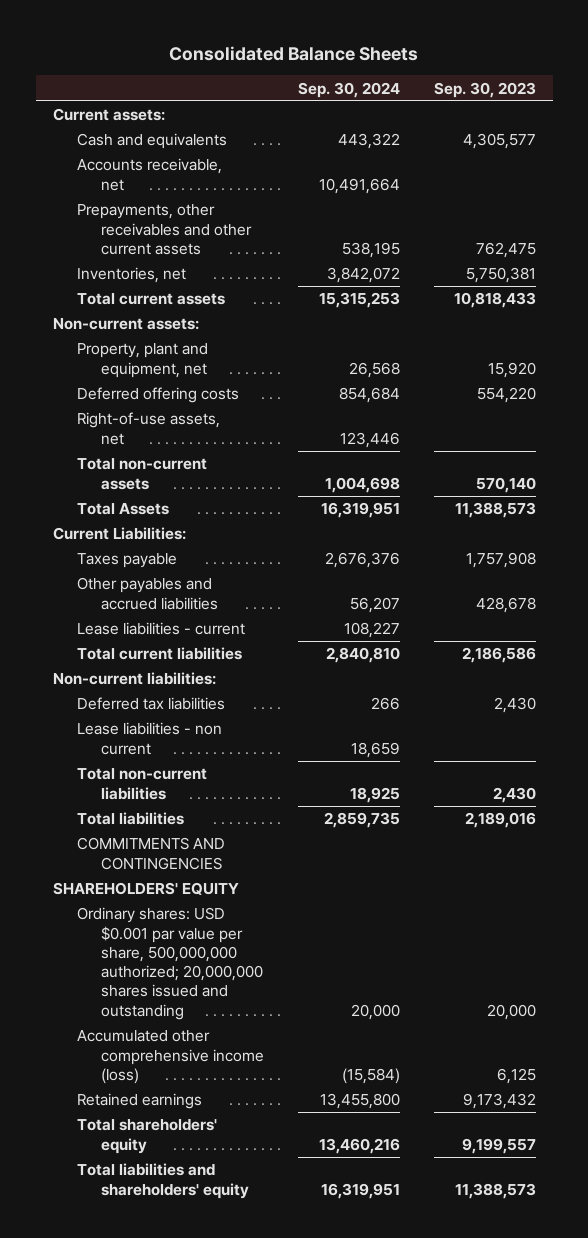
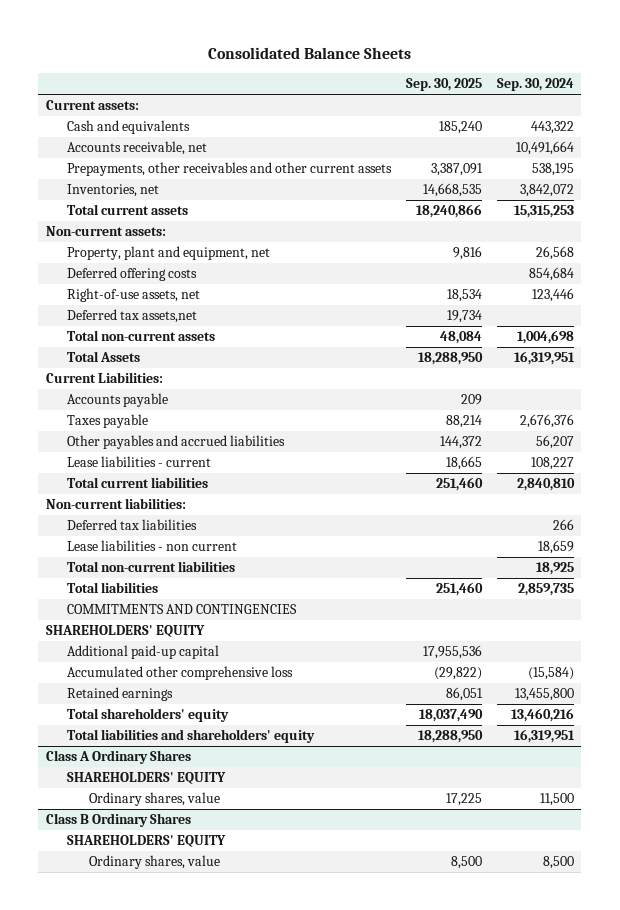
- | Sep. 30, 2024 | Sep. 30, 2023
+ | Sep. 30, 2025 | Sep. 30, 2024
+ Deferred tax assets,net | 19,734 |
+ Accounts payable | 209 |
- Ordinary shares: USD $0.001 par value per share, 500,000,000 authorized; 20,000,000 shares issued and outstanding | 20,000 | 20,000
- Accumulated other comprehensive income (loss) | (15,584) | 6,125
+ Additional paid-up capital | 17,955,536 |
+ Accumulated other comprehensive loss | (29,822) | (15,584)
+ Class A Ordinary Shares
+ SHAREHOLDERS' EQUITY
+ Ordinary shares, value | 17,225 | 11,500
+ Class B Ordinary Shares
+ SHAREHOLDERS' EQUITY
+ Ordinary shares, value | 8,500 | 8,500

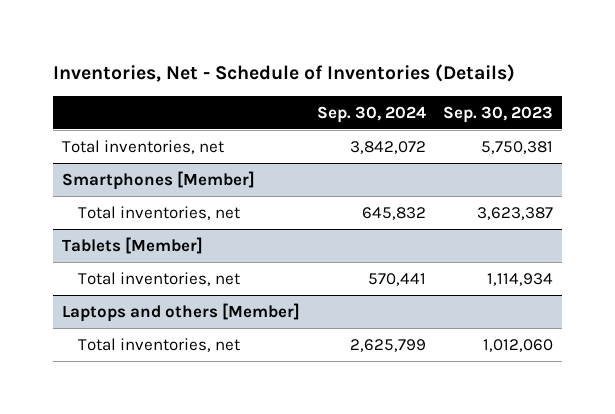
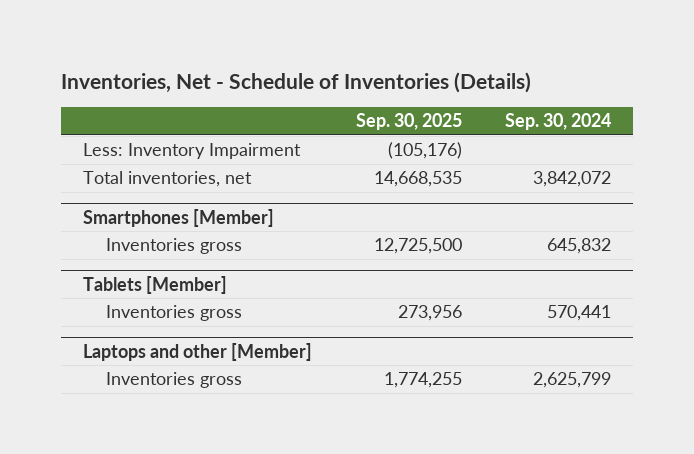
- | Sep. 30, 2024 | Sep. 30, 2023
+ | Sep. 30, 2025 | Sep. 30, 2024
+ Less: Inventory Impairment | (105,176) |
@ Smartphones [Member]
- Total inventories, net | 645,832 | 3,623,387
+ Inventories gross | 12,725,500 | 645,832
@ Tablets [Member]
- Total inventories, net | 570,441 | 1,114,934
- Laptops and others [Member]
- Total inventories, net | 2,625,799 | 1,012,060
@ Tablets [Member]
+ Inventories gross | 273,956 | 570,441
+ Laptops and other [Member]
+ Inventories gross | 1,774,255 | 2,625,799

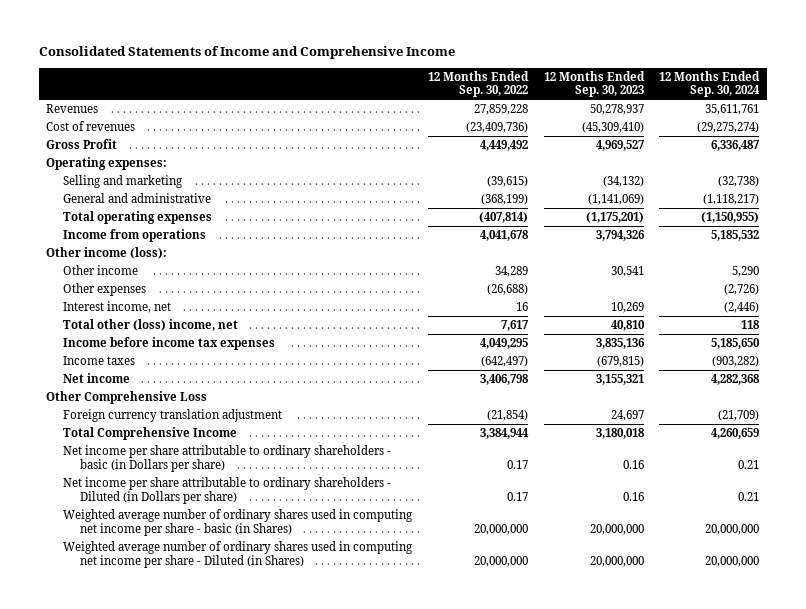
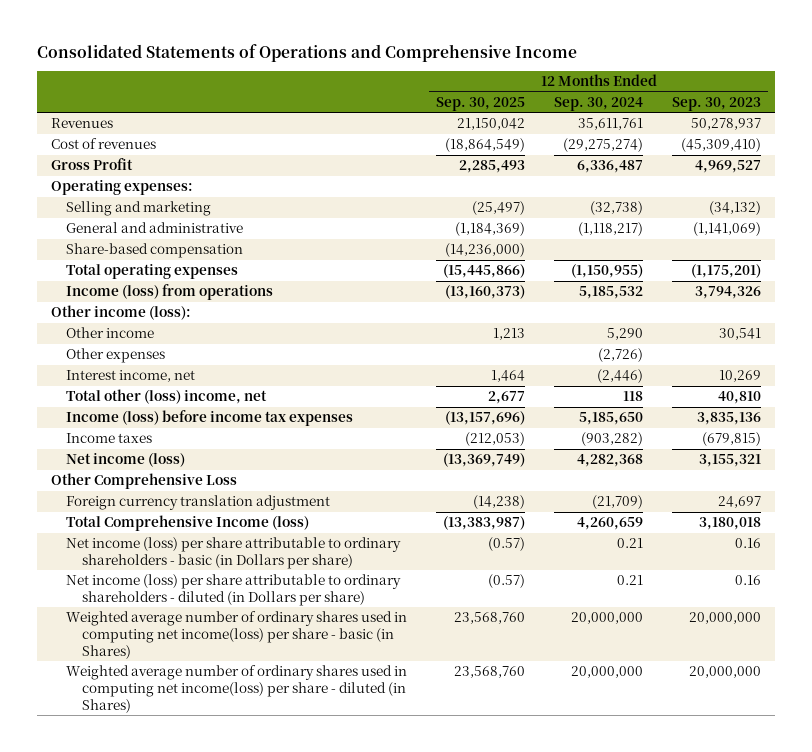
- Consolidated Statements of Income and Comprehensive Income
+ Consolidated Statements of Operations and Comprehensive Income
- | 12 Months Ended Sep. 30, 2022 | 12 Months Ended Sep. 30, 2023 | 12 Months Ended Sep. 30, 2024
+ | 12 Months Ended Sep. 30, 2025 | 12 Months Ended Sep. 30, 2024 | 12 Months Ended Sep. 30, 2023
+ Share-based compensation | (14,236,000) | |
- Income from operations | 4,041,678 | 3,794,326 | 5,185,532
+ Income (loss) from operations | (13,160,373) | 5,185,532 | 3,794,326
- Income before income tax expenses | 4,049,295 | 3,835,136 | 5,185,650
+ Income (loss) before income tax expenses | (13,157,696) | 5,185,650 | 3,835,136
- Net income | 3,406,798 | 3,155,321 | 4,282,368
+ Net income (loss) | (13,369,749) | 4,282,368 | 3,155,321
- Total Comprehensive Income | 3,384,944 | 3,180,018 | 4,260,659
- Net income per share attributable to ordinary shareholders - basic (in Dollars per share) | 0.17 | 0.16 | 0.21
- Net income per share attributable to ordinary shareholders - Diluted (in Dollars per share) | 0.17 | 0.16 | 0.21
- Weighted average number of ordinary shares used in computing net income per share - basic (in Shares) | 20,000,000 | 20,000,000 | 20,000,000
- Weighted average number of ordinary shares used in computing net income per share - Diluted (in Shares) | 20,000,000 | 20,000,000 | 20,000,000
+ Total Comprehensive Income (loss) | (13,383,987) | 4,260,659 | 3,180,018
+ Net income (loss) per share attributable to ordinary shareholders - basic (in Dollars per share) | (0.57) | 0.21 | 0.16
+ Net income (loss) per share attributable to ordinary shareholders - diluted (in Dollars per share) | (0.57) | 0.21 | 0.16
+ Weighted average number of ordinary shares used in computing net income(loss) per share - basic (in Shares) | 23,568,760 | 20,000,000 | 20,000,000
+ Weighted average number of ordinary shares used in computing net income(loss) per share - diluted (in Shares) | 23,568,760 | 20,000,000 | 20,000,000

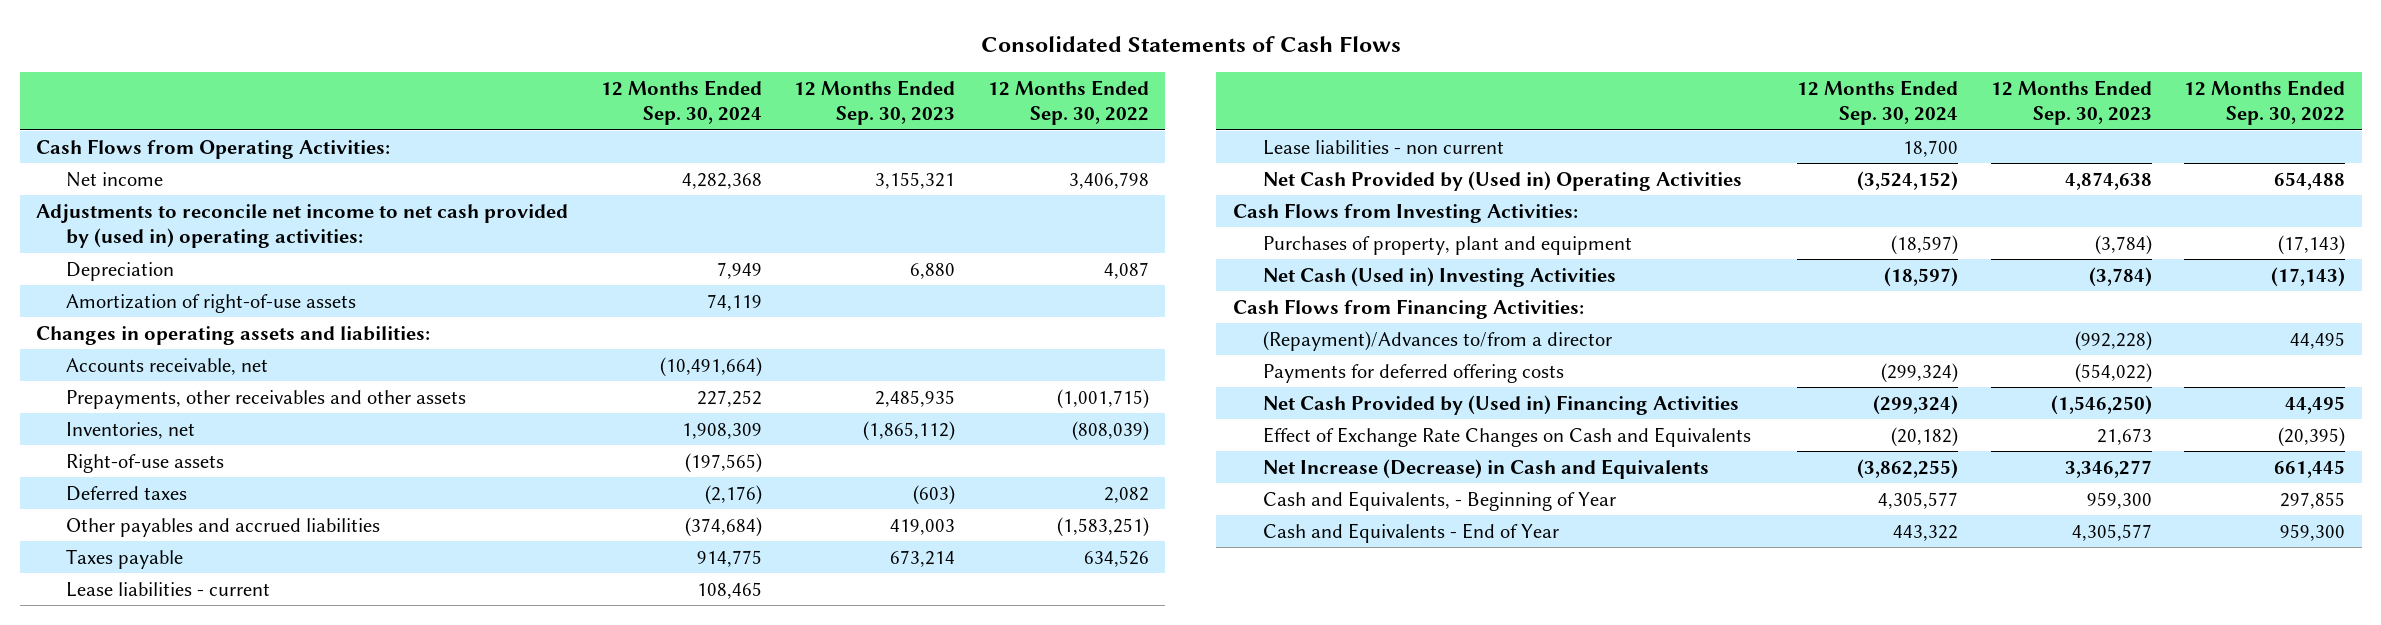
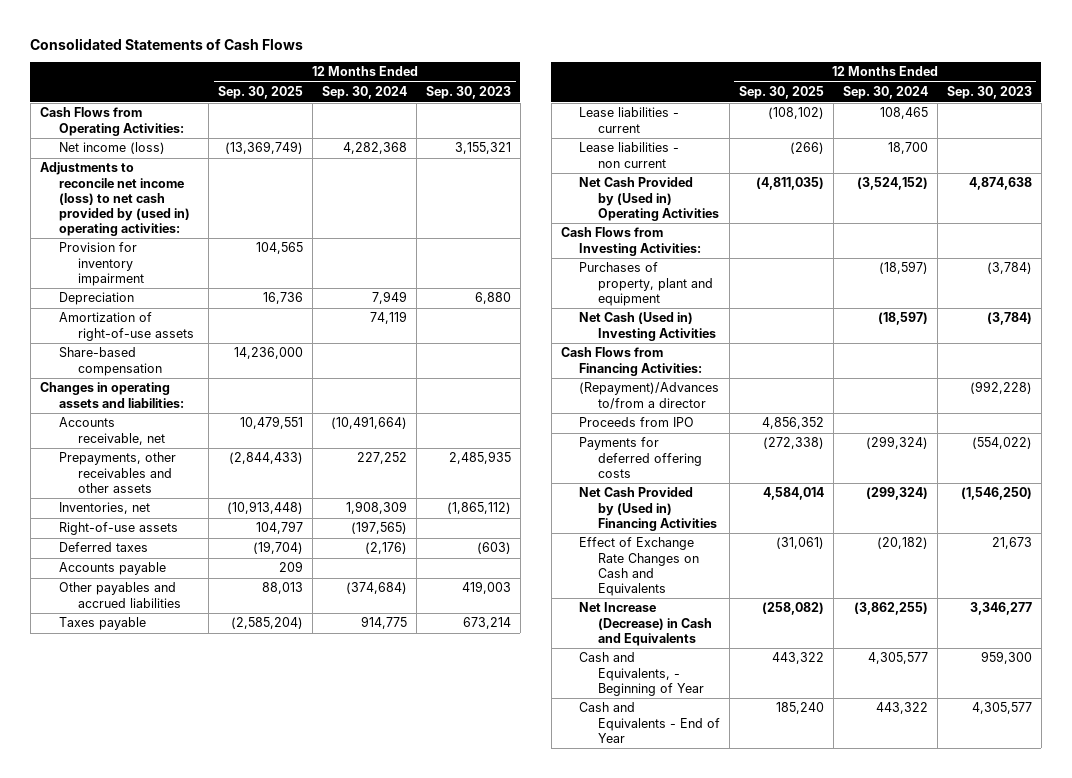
- | 12 Months Ended Sep. 30, 2024 | 12 Months Ended Sep. 30, 2023 | 12 Months Ended Sep. 30, 2022
+ | 12 Months Ended Sep. 30, 2025 | 12 Months Ended Sep. 30, 2024 | 12 Months Ended Sep. 30, 2023
- Net income | 4,282,368 | 3,155,321 | 3,406,798
- Adjustments to reconcile net income to net cash provided by (used in) operating activities:
+ Net income (loss) | (13,369,749) | 4,282,368 | 3,155,321
+ Adjustments to reconcile net income (loss) to net cash provided by (used in) operating activities:
+ Provision for inventory impairment | 104,565 | |
+ Share-based compensation | 14,236,000 | |
+ Accounts payable | 209 | |
+ Proceeds from IPO | 4,856,352 | |

